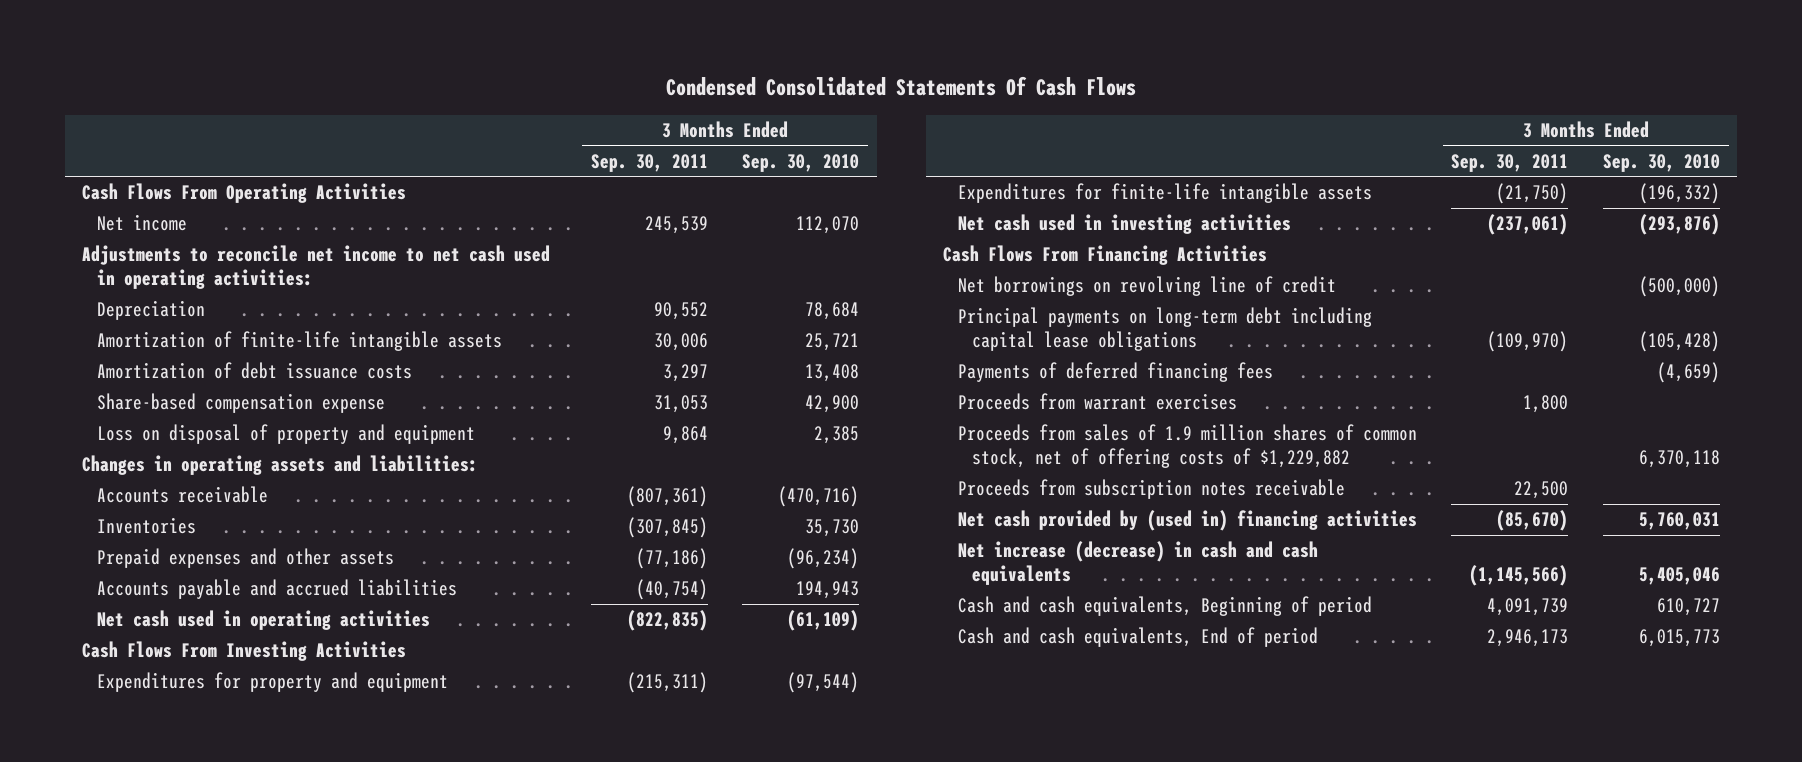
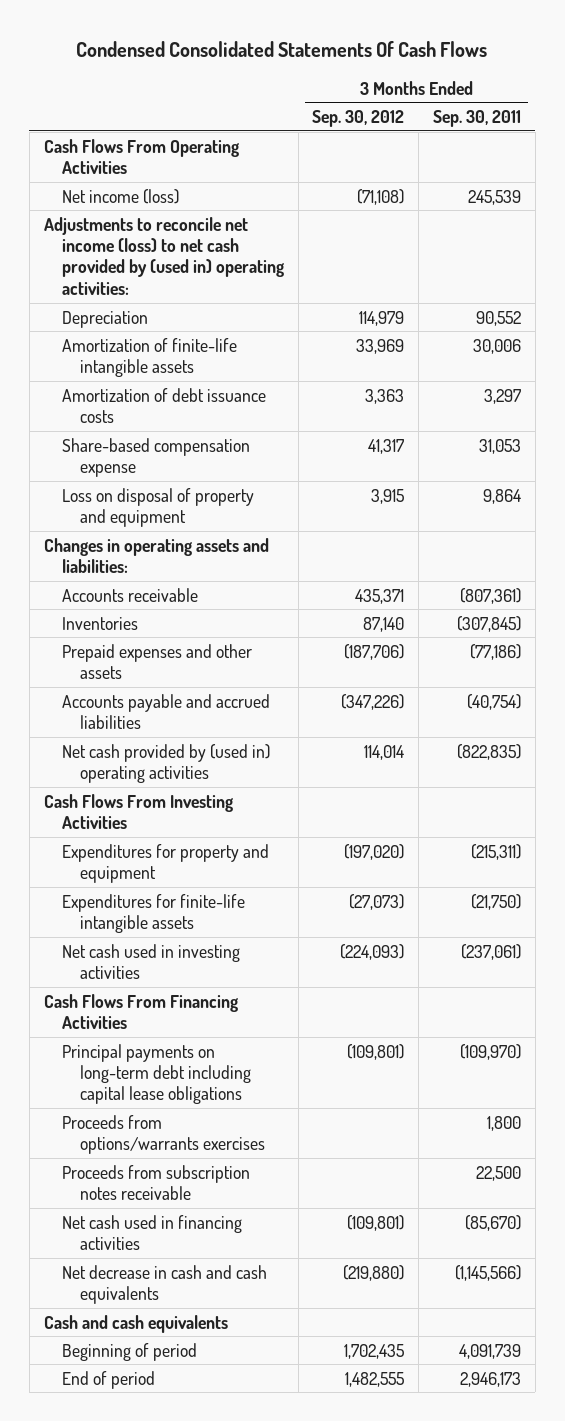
- | 3 Months Ended Sep. 30, 2011 | 3 Months Ended Sep. 30, 2010
+ | 3 Months Ended Sep. 30, 2012 | 3 Months Ended Sep. 30, 2011
- Net income | 245,539 | 112,070
- Adjustments to reconcile net income to net cash used in operating activities:
+ Net income (loss) | (71,108) | 245,539
+ Adjustments to reconcile net income (loss) to net cash provided by (used in) operating activities:
- Net cash used in operating activities | (822,835) | (61,109)
+ Net cash provided by (used in) operating activities | 114,014 | (822,835)
- Net borrowings on revolving line of credit | | (500,000)
- Payments of deferred financing fees | | (4,659)
- Proceeds from warrant exercises | 1,800 |
- Proceeds from sales of 1.9 million shares of common stock, net of offering costs of $1,229,882 | | 6,370,118
+ Proceeds from options/warrants exercises | | 1,800
- Net cash provided by (used in) financing activities | (85,670) | 5,760,031
- Net increase (decrease) in cash and cash equivalents | (1,145,566) | 5,405,046
- Cash and cash equivalents, Beginning of period | 4,091,739 | 610,727
- Cash and cash equivalents, End of period | 2,946,173 | 6,015,773
+ Net cash used in financing activities | (109,801) | (85,670)
+ Net decrease in cash and cash equivalents | (219,880) | (1,145,566)
+ Cash and cash equivalents
+ Beginning of period | 1,702,435 | 4,091,739
+ End of period | 1,482,555 | 2,946,173

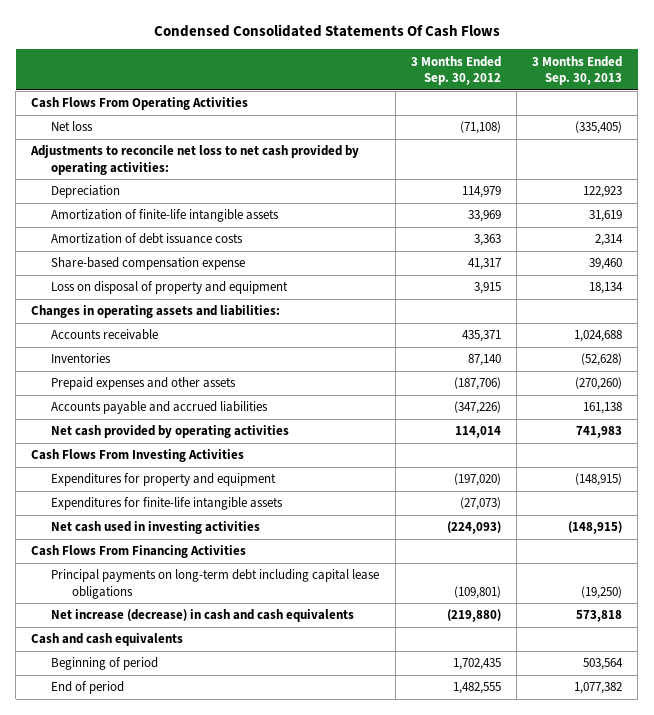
- | 3 Months Ended Sep. 30, 2012 | 3 Months Ended Sep. 30, 2011
+ | 3 Months Ended Sep. 30, 2012 | 3 Months Ended Sep. 30, 2013
- Net income (loss) | (71,108) | 245,539
- Adjustments to reconcile net income (loss) to net cash provided by (used in) operating activities:
+ Net loss | (71,108) | (335,405)
+ Adjustments to reconcile net loss to net cash provided by operating activities:
- Net cash provided by (used in) operating activities | 114,014 | (822,835)
+ Net cash provided by operating activities | 114,014 | 741,983
- Proceeds from options/warrants exercises | | 1,800
- Proceeds from subscription notes receivable | | 22,500
- Net cash used in financing activities | (109,801) | (85,670)
- Net decrease in cash and cash equivalents | (219,880) | (1,145,566)
+ Net increase (decrease) in cash and cash equivalents | (219,880) | 573,818

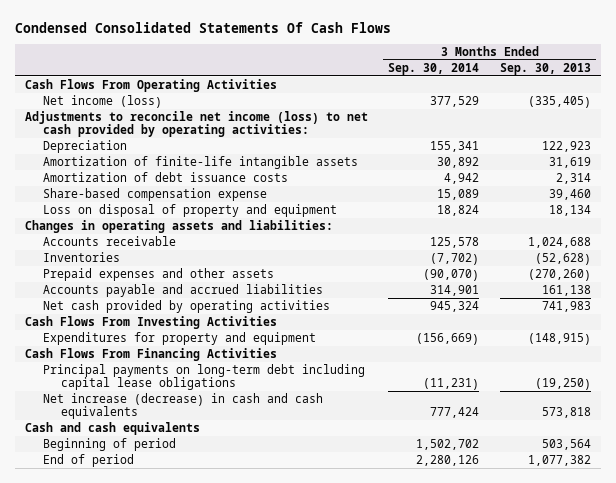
- | 3 Months Ended Sep. 30, 2012 | 3 Months Ended Sep. 30, 2013
+ | 3 Months Ended Sep. 30, 2014 | 3 Months Ended Sep. 30, 2013
- Net loss | (71,108) | (335,405)
- Adjustments to reconcile net loss to net cash provided by operating activities:
+ Net income (loss) | 377,529 | (335,405)
+ Adjustments to reconcile net income (loss) to net cash provided by operating activities:
- Expenditures for finite-life intangible assets | (27,073) |
- Net cash used in investing activities | (224,093) | (148,915)

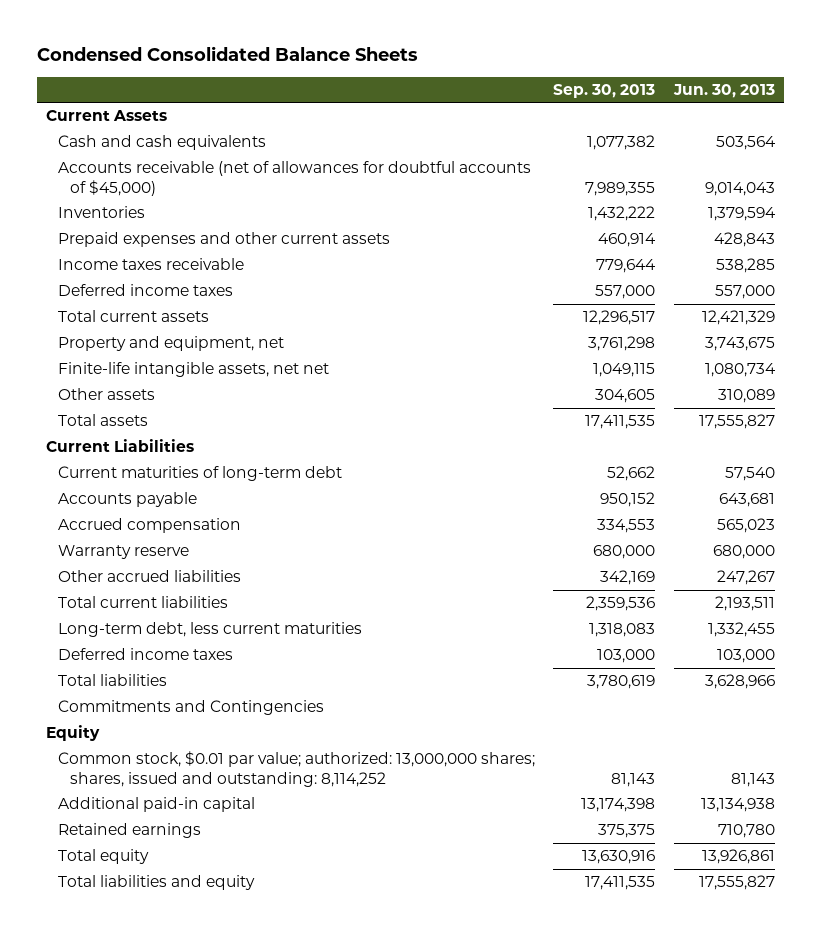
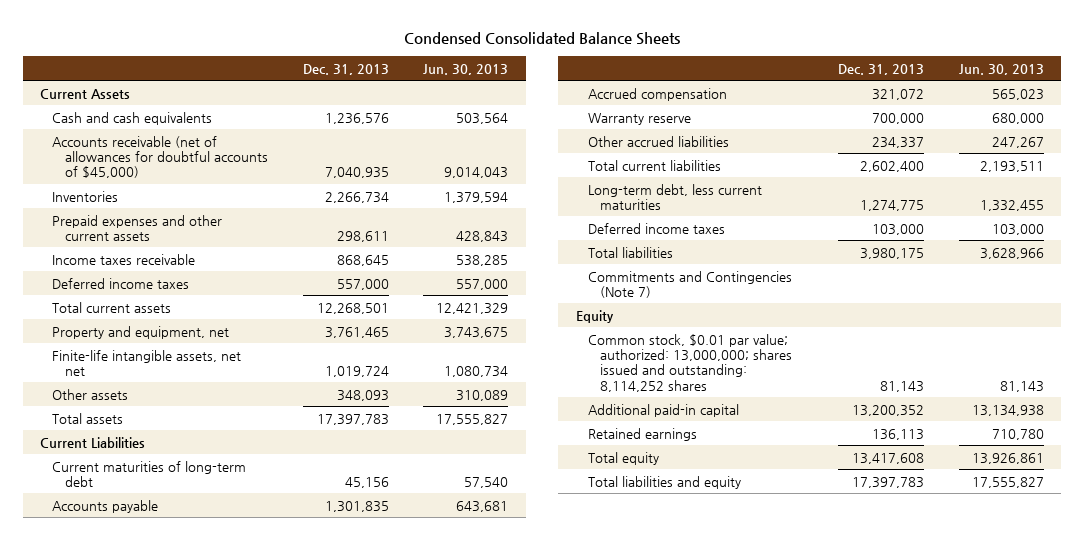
- | Sep. 30, 2013 | Jun. 30, 2013
+ | Dec. 31, 2013 | Jun. 30, 2013
- Commitments and Contingencies
+ Commitments and Contingencies (Note 7)
- Common stock, $0.01 par value; authorized: 13,000,000 shares; shares, issued and outstanding: 8,114,252 | 81,143 | 81,143
+ Common stock, $0.01 par value; authorized: 13,000,000; shares issued and outstanding: 8,114,252 shares | 81,143 | 81,143

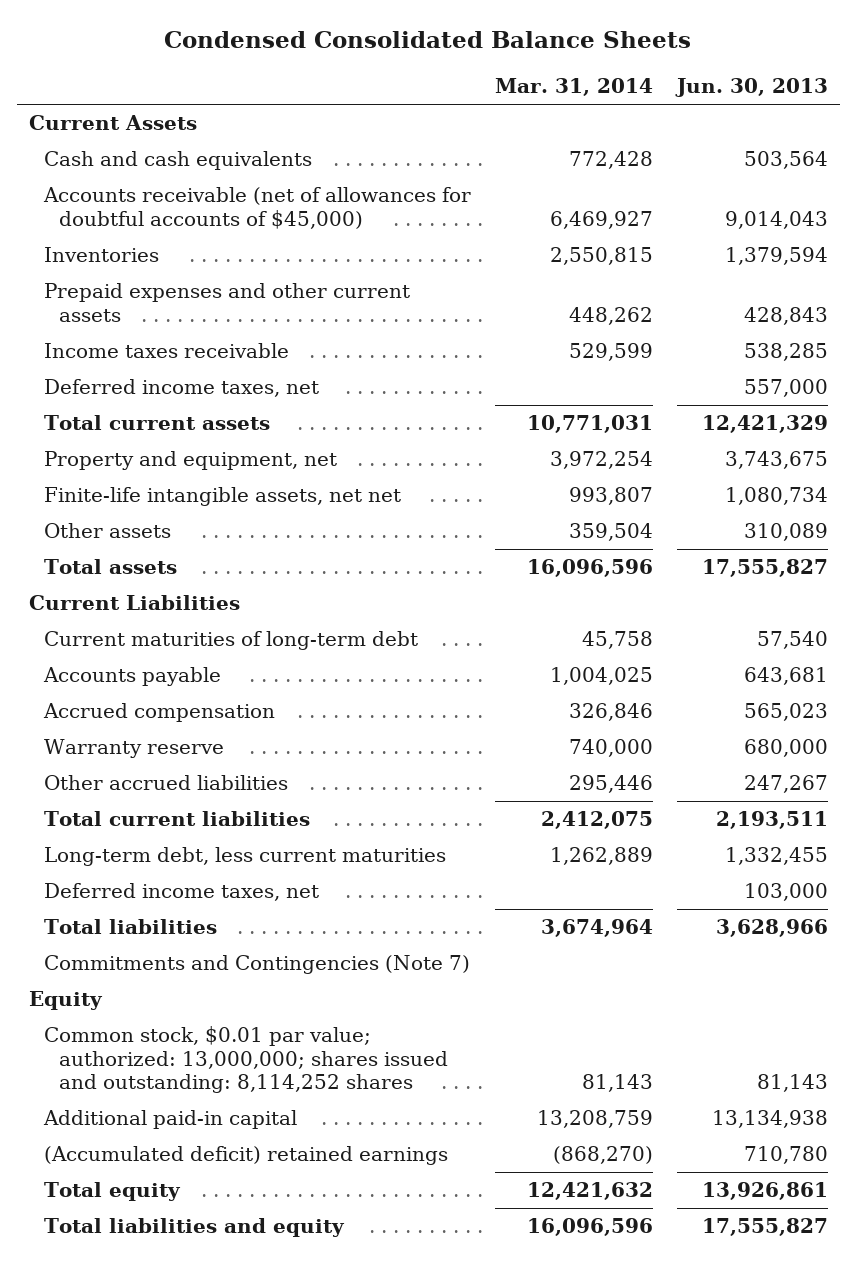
- | Dec. 31, 2013 | Jun. 30, 2013
+ | Mar. 31, 2014 | Jun. 30, 2013
- Deferred income taxes | 557,000 | 557,000
+ Deferred income taxes, net | | 557,000
- Deferred income taxes | 103,000 | 103,000
+ Deferred income taxes, net | | 103,000
- Retained earnings | 136,113 | 710,780
+ (Accumulated deficit) retained earnings | (868,270) | 710,780

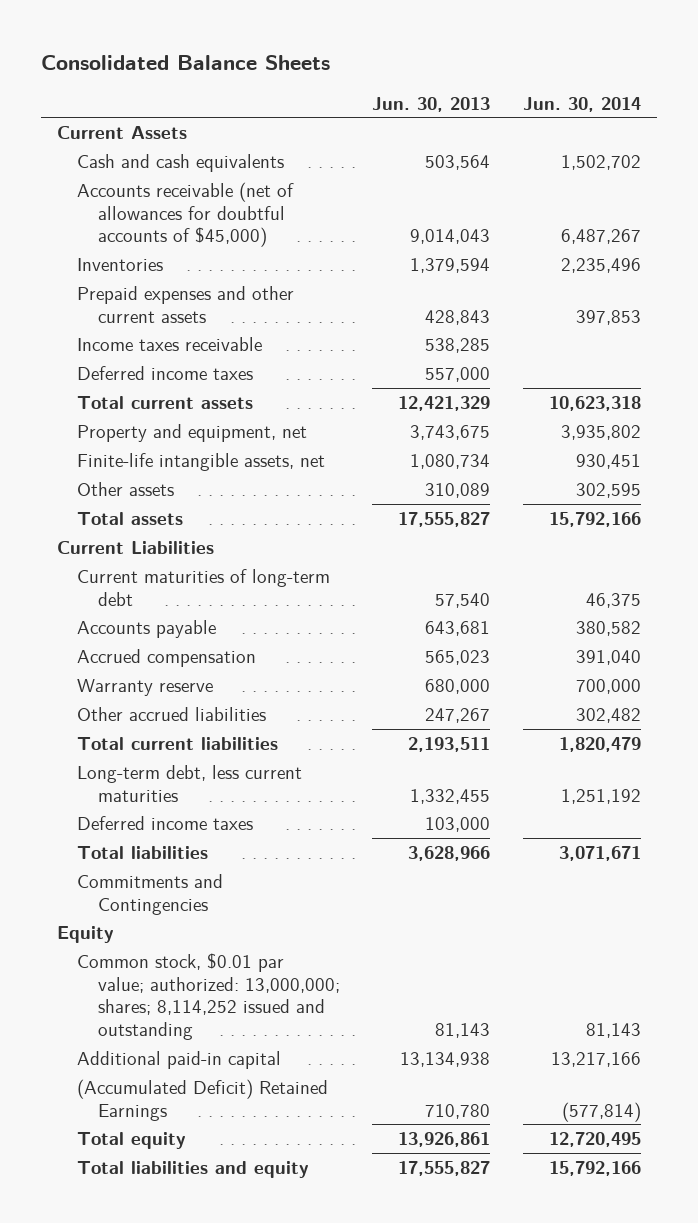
- Condensed Consolidated Balance Sheets
+ Consolidated Balance Sheets
- | Mar. 31, 2014 | Jun. 30, 2013
+ | Jun. 30, 2013 | Jun. 30, 2014
- Deferred income taxes, net | | 557,000
+ Deferred income taxes | 557,000 |
- Finite-life intangible assets, net net | 993,807 | 1,080,734
+ Finite-life intangible assets, net | 1,080,734 | 930,451
- Deferred income taxes, net | | 103,000
+ Deferred income taxes | 103,000 |
- Commitments and Contingencies (Note 7)
+ Commitments and Contingencies
- Common stock, $0.01 par value; authorized: 13,000,000; shares issued and outstanding: 8,114,252 shares | 81,143 | 81,143
+ Common stock, $0.01 par value; authorized: 13,000,000; shares; 8,114,252 issued and outstanding | 81,143 | 81,143
- (Accumulated deficit) retained earnings | (868,270) | 710,780
+ (Accumulated Deficit) Retained Earnings | 710,780 | (577,814)

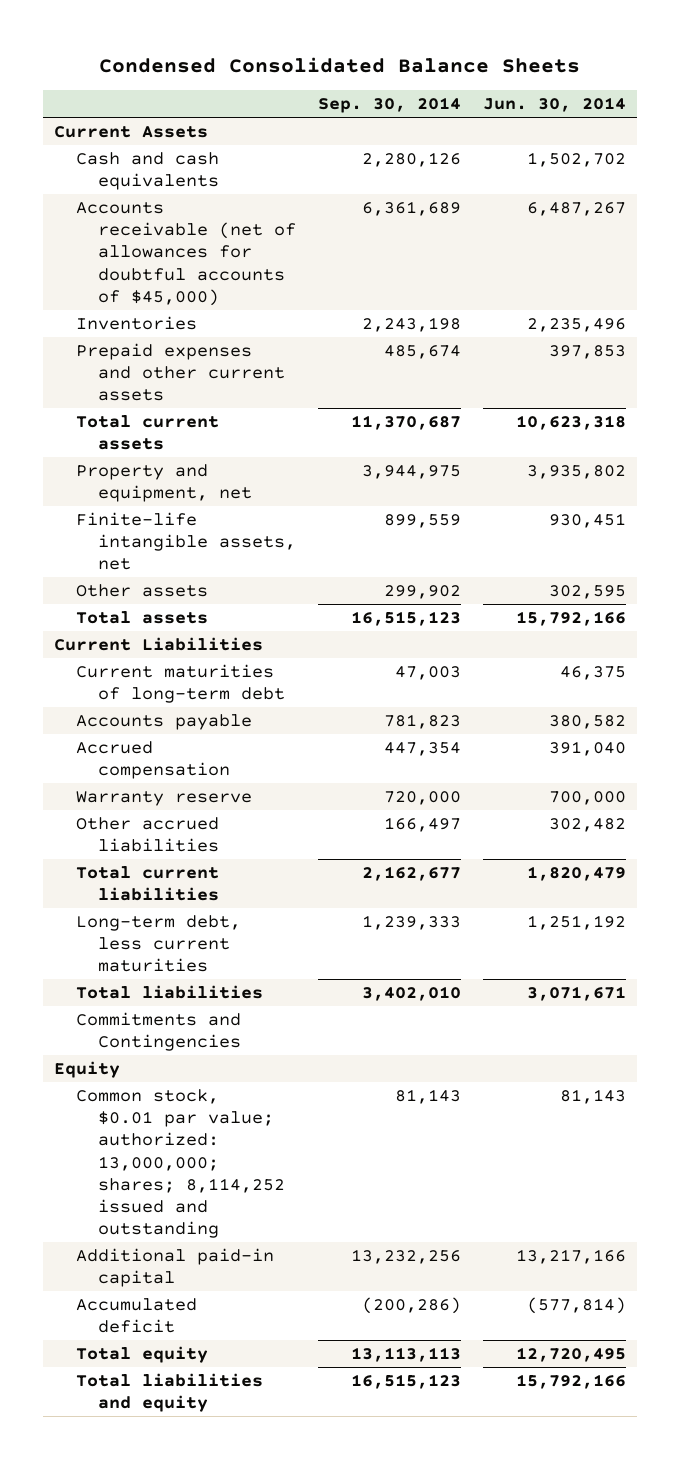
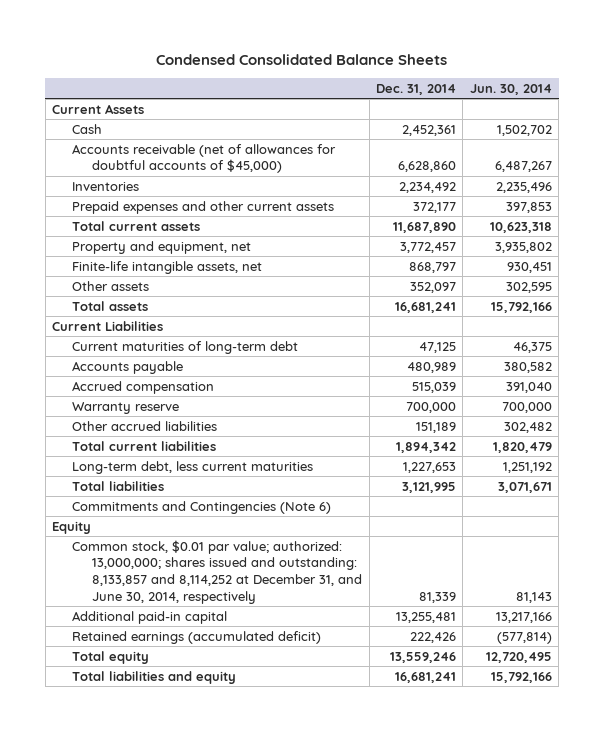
- | Sep. 30, 2014 | Jun. 30, 2014
+ | Dec. 31, 2014 | Jun. 30, 2014
- Cash and cash equivalents | 2,280,126 | 1,502,702
+ Cash | 2,452,361 | 1,502,702
- Commitments and Contingencies
+ Commitments and Contingencies (Note 6)
- Common stock, $0.01 par value; authorized: 13,000,000; shares; 8,114,252 issued and outstanding | 81,143 | 81,143
+ Common stock, $0.01 par value; authorized: 13,000,000; shares issued and outstanding: 8,133,857 and 8,114,252 at December 31, and June 30, 2014, respectively | 81,339 | 81,143
- Accumulated deficit | (200,286) | (577,814)
+ Retained earnings (accumulated deficit) | 222,426 | (577,814)

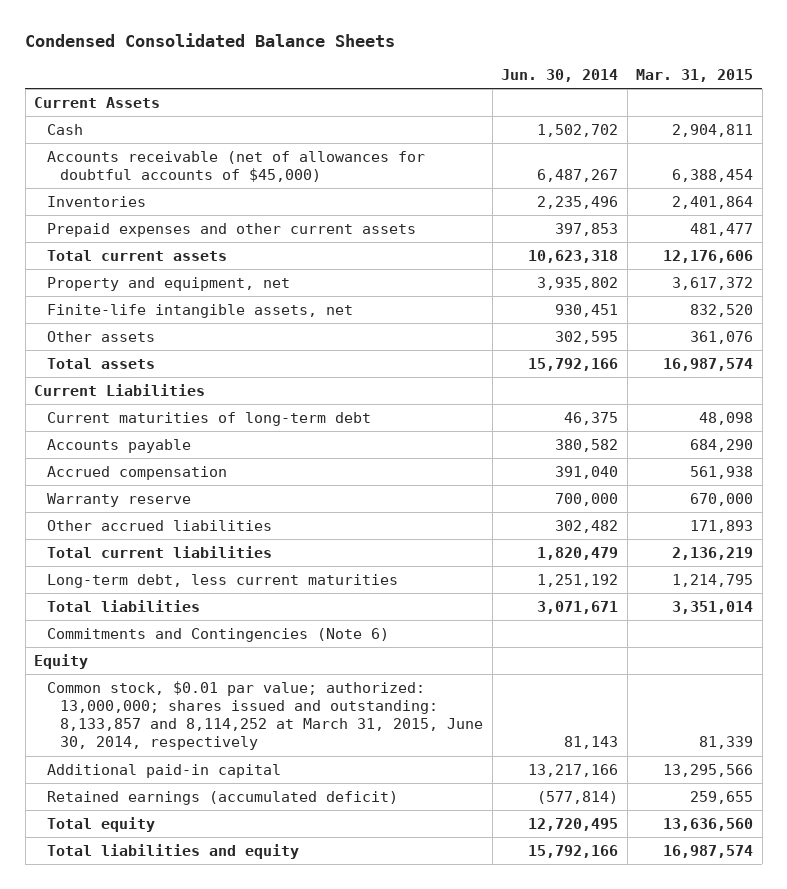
- | Dec. 31, 2014 | Jun. 30, 2014
+ | Jun. 30, 2014 | Mar. 31, 2015
- Common stock, $0.01 par value; authorized: 13,000,000; shares issued and outstanding: 8,133,857 and 8,114,252 at December 31, and June 30, 2014, respectively | 81,339 | 81,143
+ Common stock, $0.01 par value; authorized: 13,000,000; shares issued and outstanding: 8,133,857 and 8,114,252 at March 31, 2015, June 30, 2014, respectively | 81,143 | 81,339

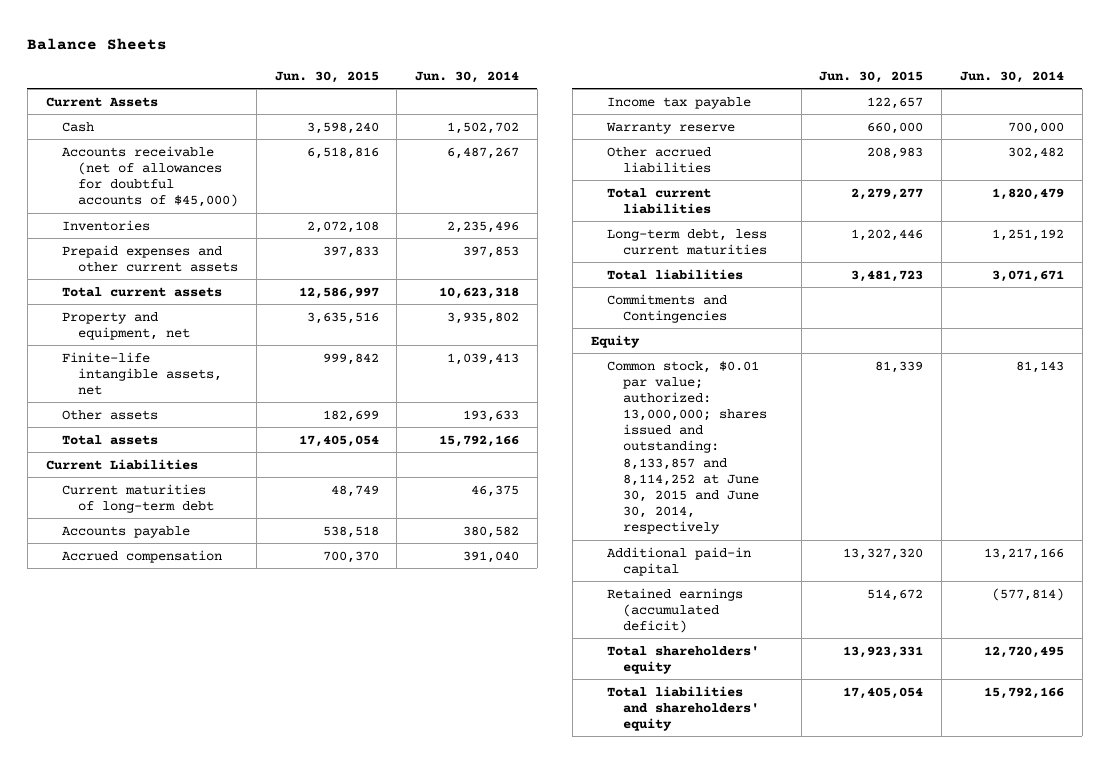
- Condensed Consolidated Balance Sheets
+ Balance Sheets
- | Jun. 30, 2014 | Mar. 31, 2015
+ | Jun. 30, 2015 | Jun. 30, 2014
- Finite-life intangible assets, net | 930,451 | 832,520
- Other assets | 302,595 | 361,076
+ Finite-life intangible assets, net | 999,842 | 1,039,413
+ Other assets | 182,699 | 193,633
+ Income tax payable | 122,657 |
- Commitments and Contingencies (Note 6)
+ Commitments and Contingencies
- Common stock, $0.01 par value; authorized: 13,000,000; shares issued and outstanding: 8,133,857 and 8,114,252 at March 31, 2015, June 30, 2014, respectively | 81,143 | 81,339
+ Common stock, $0.01 par value; authorized: 13,000,000; shares issued and outstanding: 8,133,857 and 8,114,252 at June 30, 2015 and June 30, 2014, respectively | 81,339 | 81,143
- Total equity | 12,720,495 | 13,636,560
- Total liabilities and equity | 15,792,166 | 16,987,574
+ Total shareholders' equity | 13,923,331 | 12,720,495
+ Total liabilities and shareholders' equity | 17,405,054 | 15,792,166

